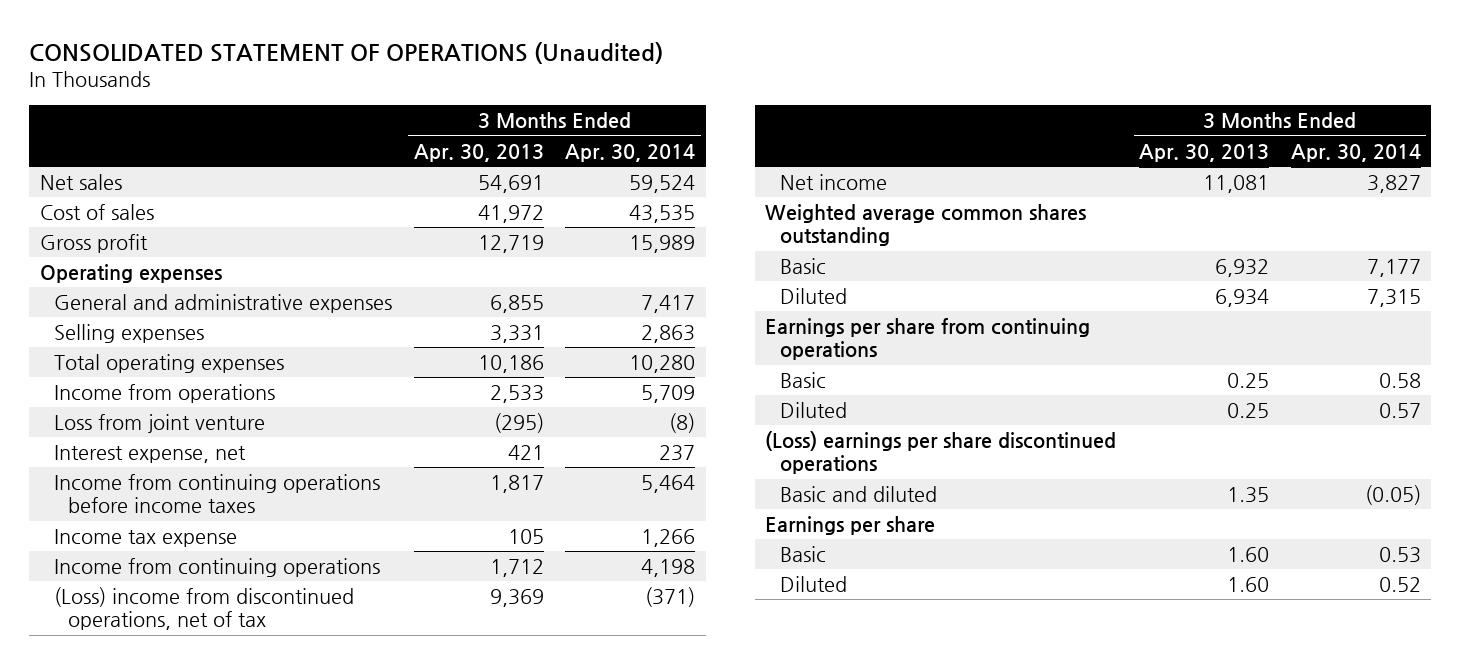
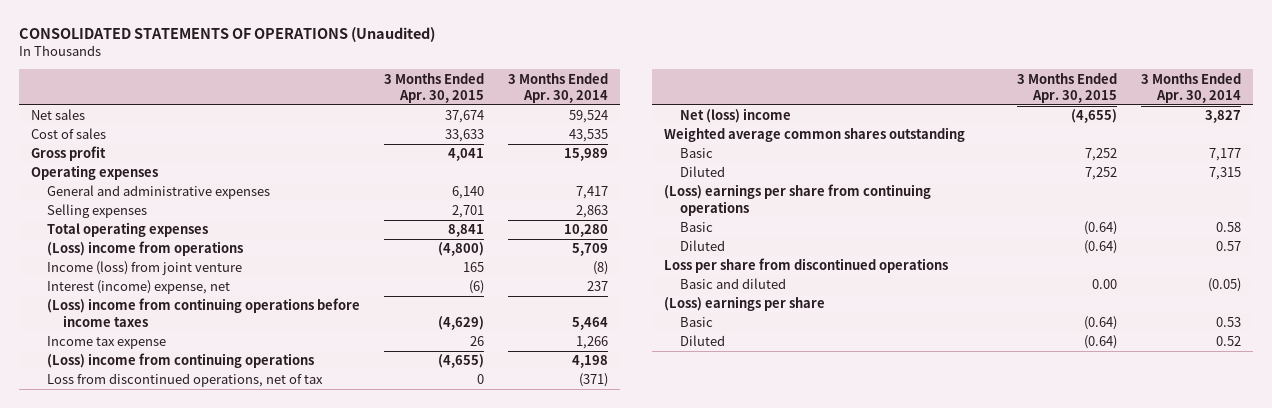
- CONSOLIDATED STATEMENT OF OPERATIONS (Unaudited)
+ CONSOLIDATED STATEMENTS OF OPERATIONS (Unaudited)
- | 3 Months Ended Apr. 30, 2013 | 3 Months Ended Apr. 30, 2014
+ | 3 Months Ended Apr. 30, 2015 | 3 Months Ended Apr. 30, 2014
- Income from operations | 2,533 | 5,709
- Loss from joint venture | (295) | (8)
- Interest expense, net | 421 | 237
- Income from continuing operations before income taxes | 1,817 | 5,464
+ (Loss) income from operations | (4,800) | 5,709
+ Income (loss) from joint venture | 165 | (8)
+ Interest (income) expense, net | (6) | 237
+ (Loss) income from continuing operations before income taxes | (4,629) | 5,464
- Income from continuing operations | 1,712 | 4,198
- (Loss) income from discontinued operations, net of tax | 9,369 | (371)
- Net income | 11,081 | 3,827
+ (Loss) income from continuing operations | (4,655) | 4,198
+ Loss from discontinued operations, net of tax | 0 | (371)
+ Net (loss) income | (4,655) | 3,827
- Earnings per share from continuing operations
+ (Loss) earnings per share from continuing operations
- (Loss) earnings per share discontinued operations
+ Loss per share from discontinued operations
- Earnings per share
+ (Loss) earnings per share

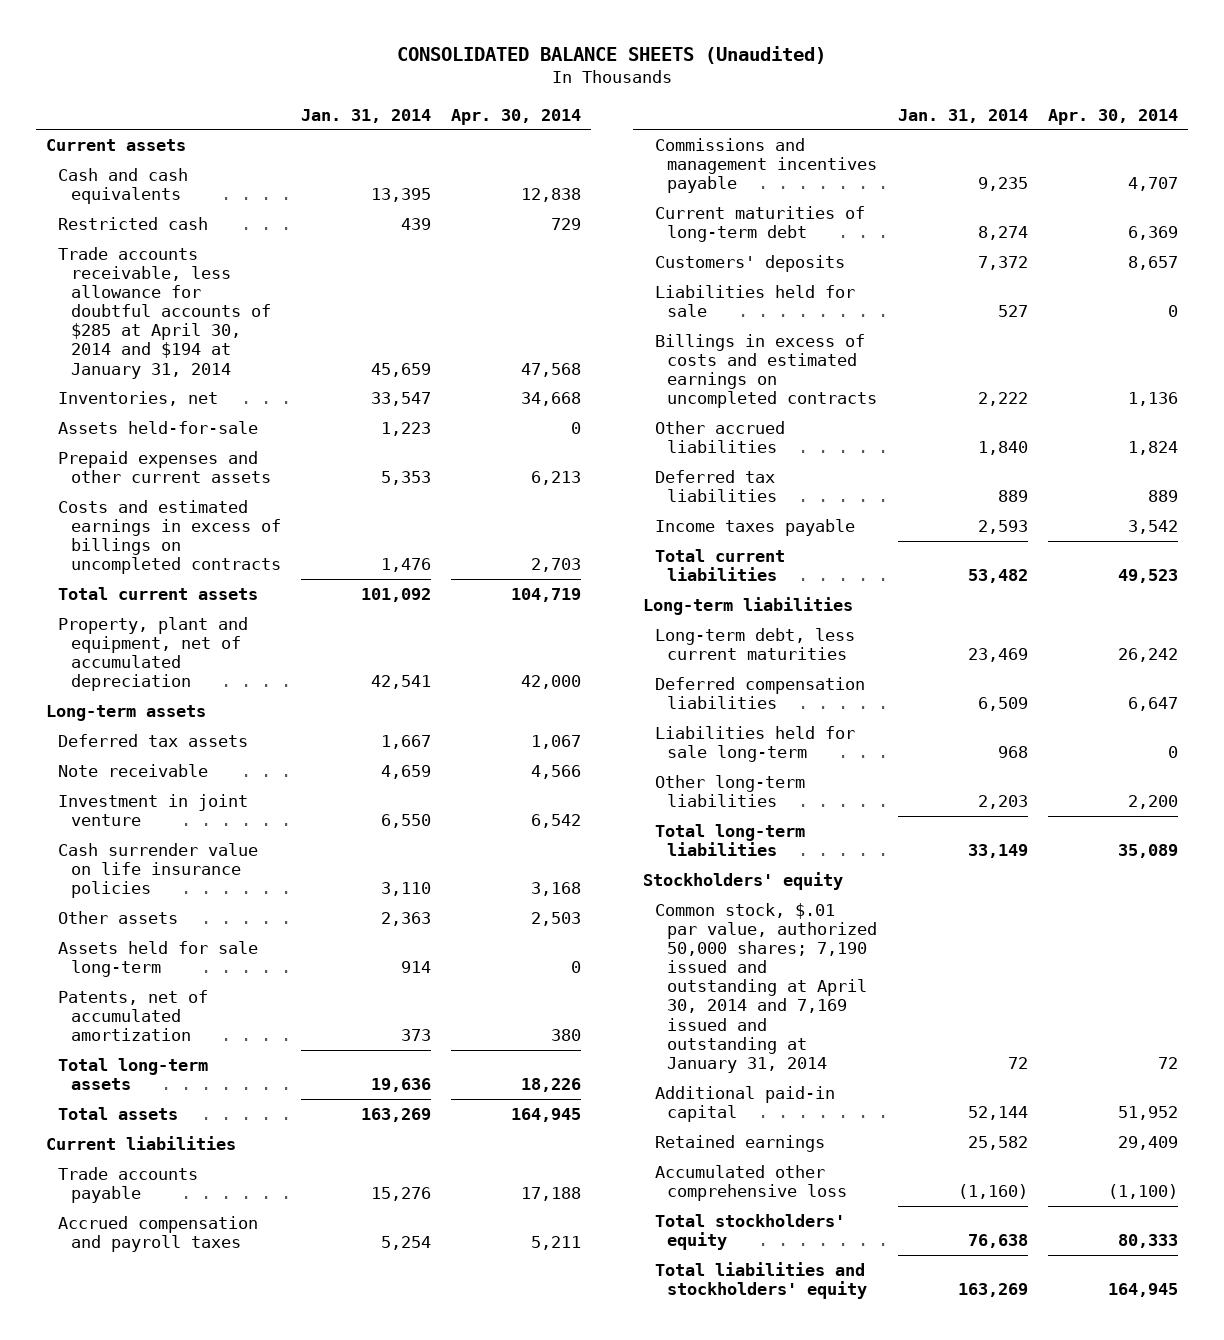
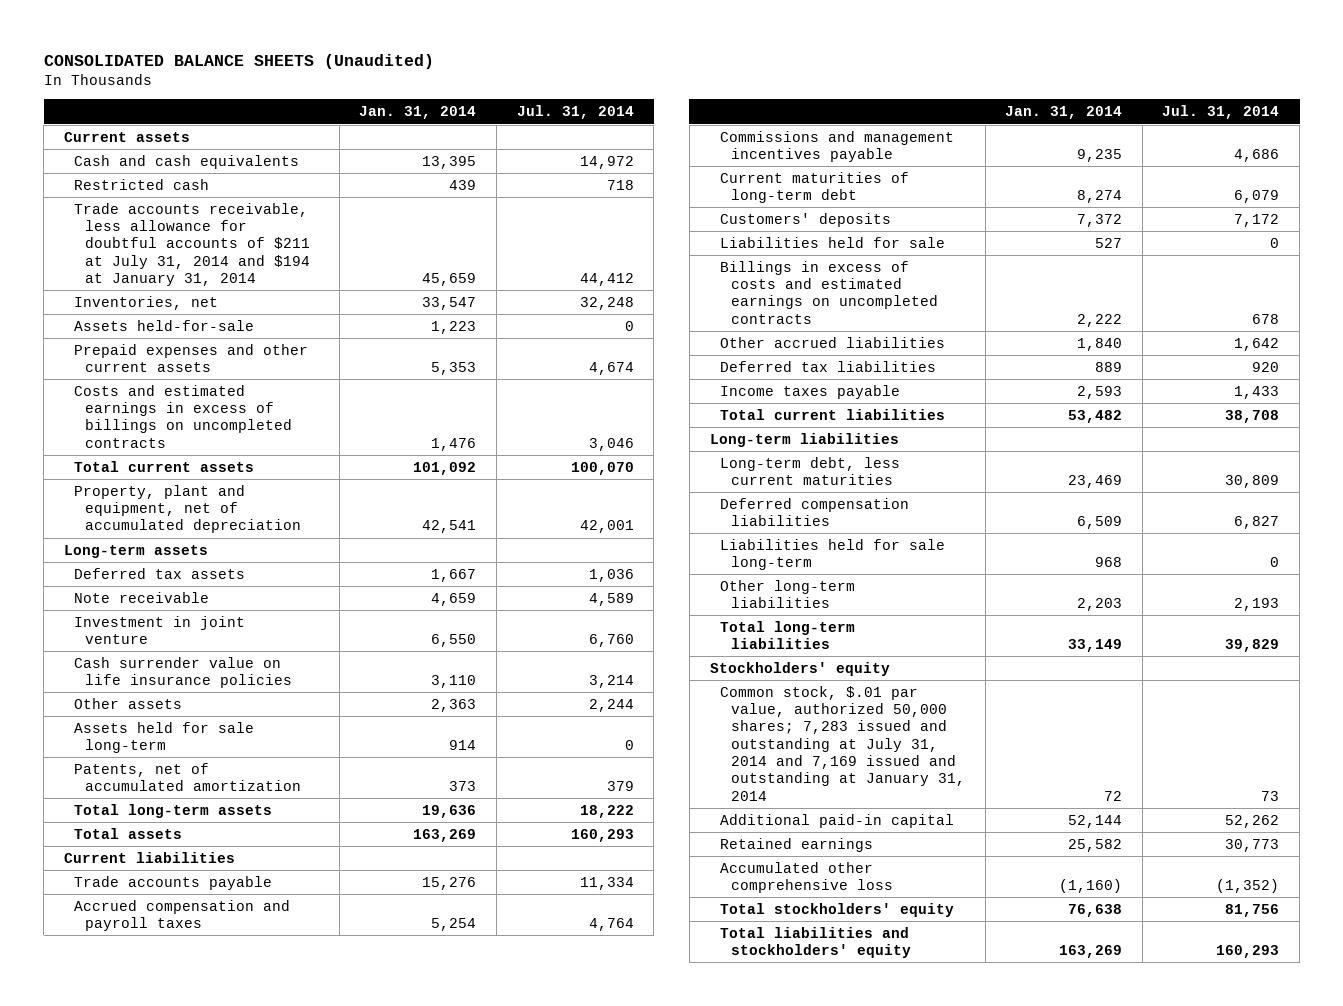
- | Jan. 31, 2014 | Apr. 30, 2014
+ | Jan. 31, 2014 | Jul. 31, 2014
- Trade accounts receivable, less allowance for doubtful accounts of $285 at April 30, 2014 and $194 at January 31, 2014 | 45,659 | 47,568
+ Trade accounts receivable, less allowance for doubtful accounts of $211 at July 31, 2014 and $194 at January 31, 2014 | 45,659 | 44,412
- Common stock, $.01 par value, authorized 50,000 shares; 7,190 issued and outstanding at April 30, 2014 and 7,169 issued and outstanding at January 31, 2014 | 72 | 72
+ Common stock, $.01 par value, authorized 50,000 shares; 7,283 issued and outstanding at July 31, 2014 and 7,169 issued and outstanding at January 31, 2014 | 72 | 73

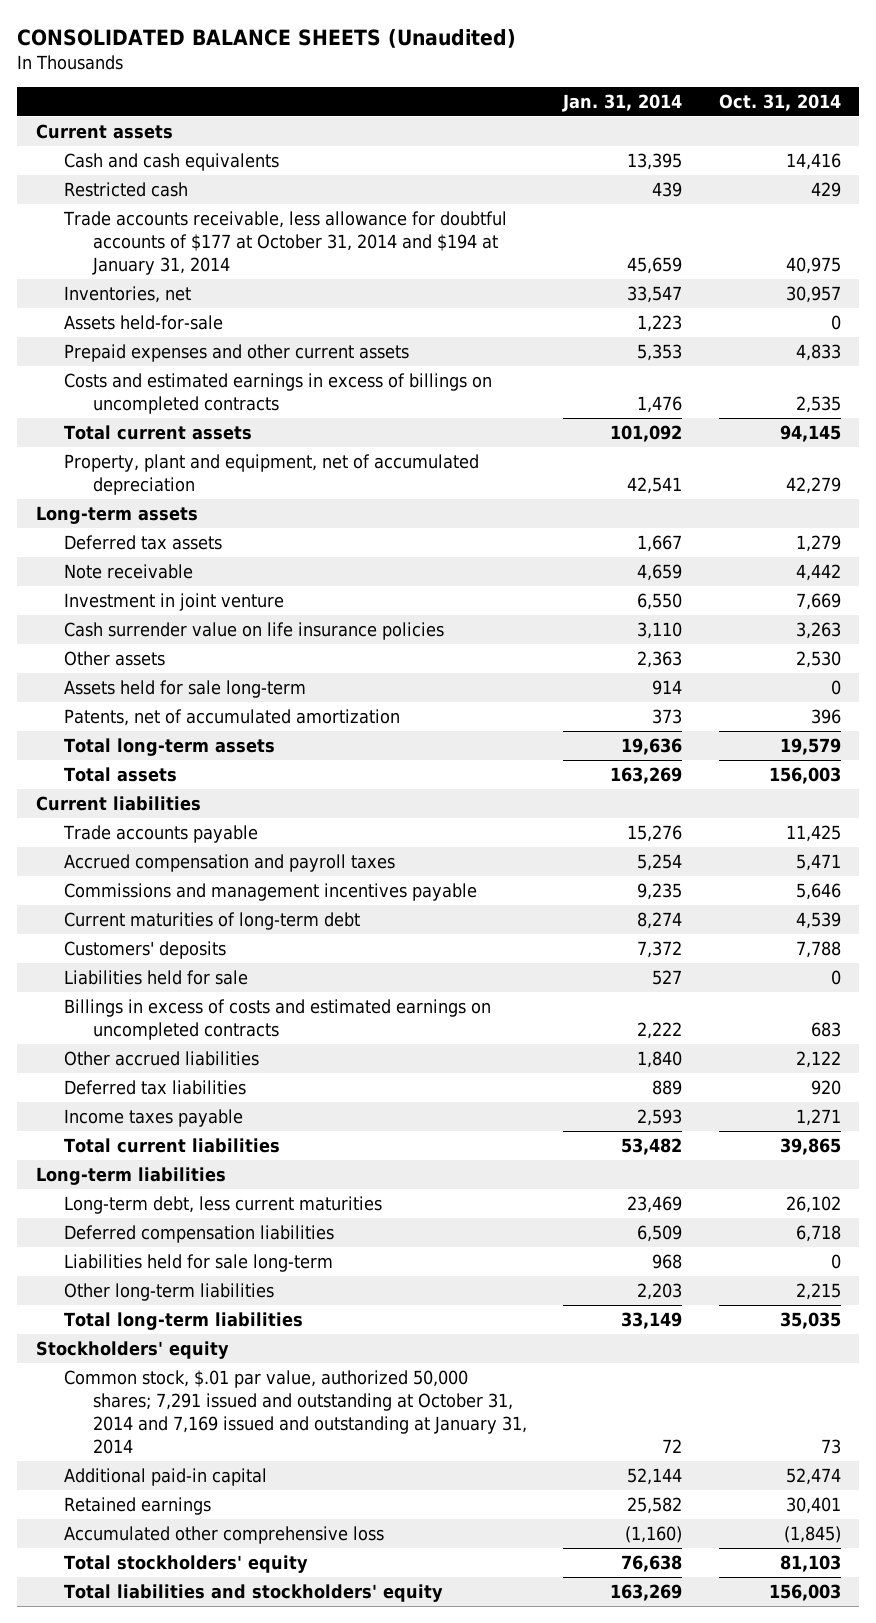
- | Jan. 31, 2014 | Jul. 31, 2014
+ | Jan. 31, 2014 | Oct. 31, 2014
- Trade accounts receivable, less allowance for doubtful accounts of $211 at July 31, 2014 and $194 at January 31, 2014 | 45,659 | 44,412
+ Trade accounts receivable, less allowance for doubtful accounts of $177 at October 31, 2014 and $194 at January 31, 2014 | 45,659 | 40,975
- Common stock, $.01 par value, authorized 50,000 shares; 7,283 issued and outstanding at July 31, 2014 and 7,169 issued and outstanding at January 31, 2014 | 72 | 73
+ Common stock, $.01 par value, authorized 50,000 shares; 7,291 issued and outstanding at October 31, 2014 and 7,169 issued and outstanding at January 31, 2014 | 72 | 73

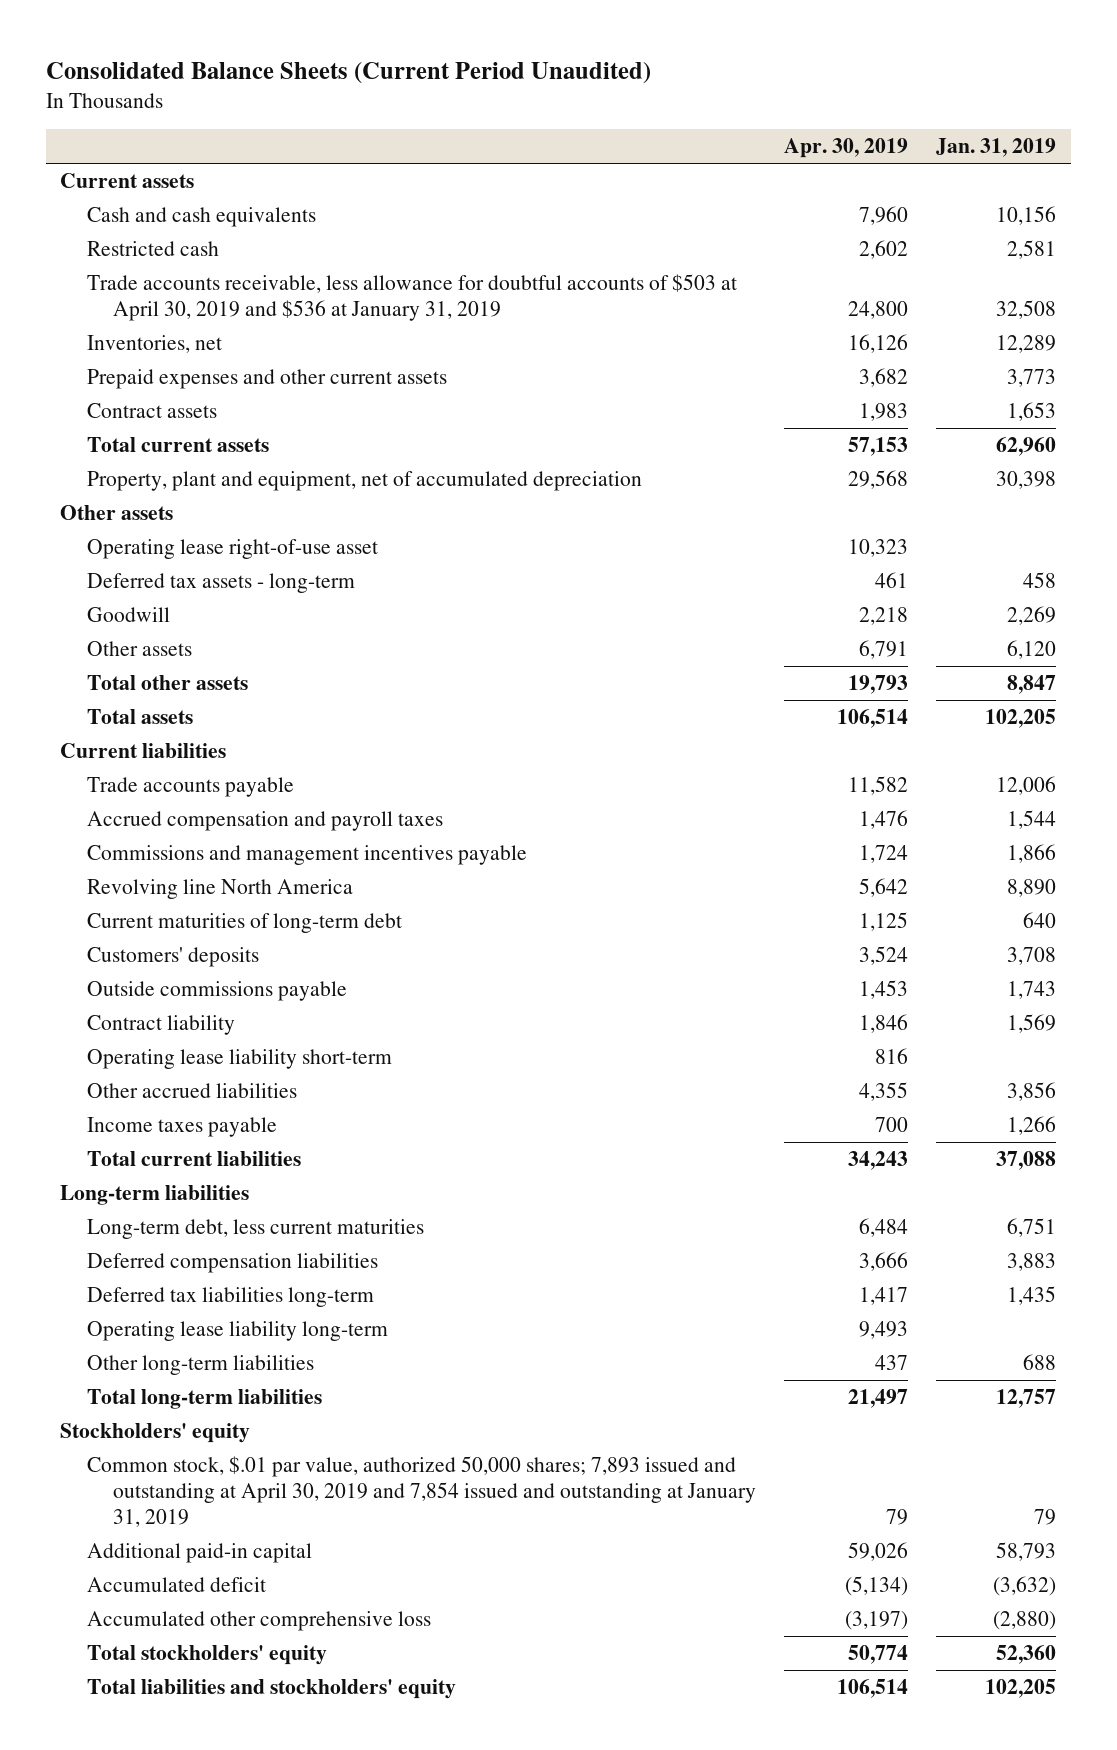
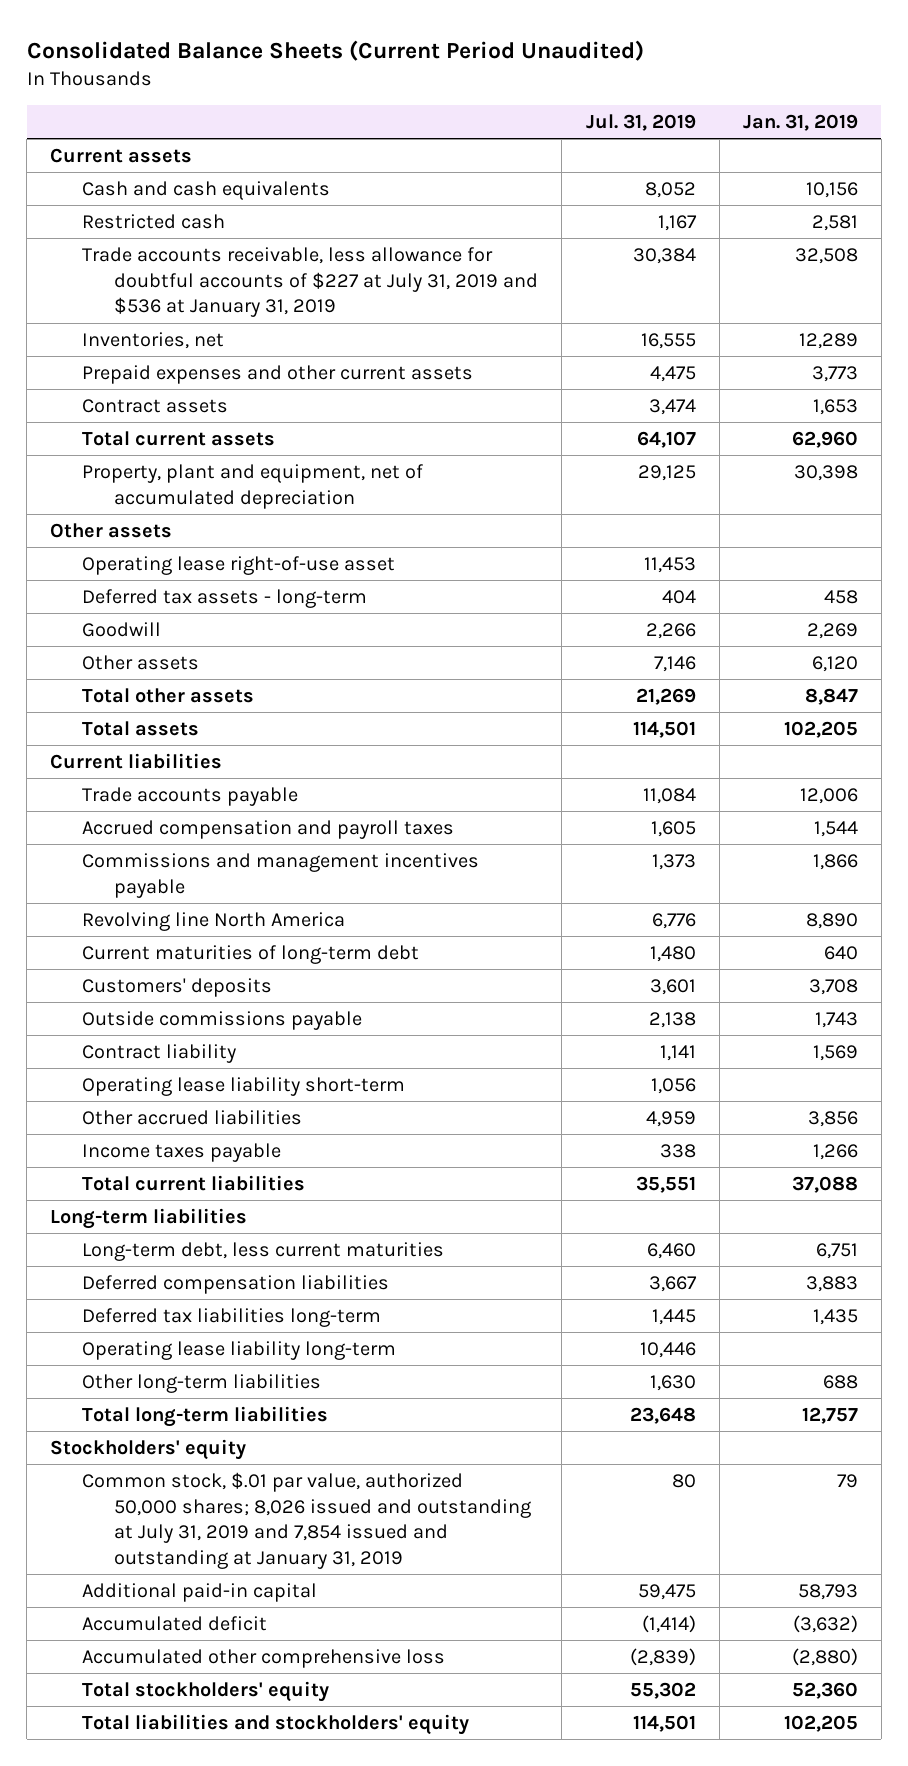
- | Apr. 30, 2019 | Jan. 31, 2019
+ | Jul. 31, 2019 | Jan. 31, 2019
- Trade accounts receivable, less allowance for doubtful accounts of $503 at April 30, 2019 and $536 at January 31, 2019 | 24,800 | 32,508
+ Trade accounts receivable, less allowance for doubtful accounts of $227 at July 31, 2019 and $536 at January 31, 2019 | 30,384 | 32,508
- Common stock, $.01 par value, authorized 50,000 shares; 7,893 issued and outstanding at April 30, 2019 and 7,854 issued and outstanding at January 31, 2019 | 79 | 79
+ Common stock, $.01 par value, authorized 50,000 shares; 8,026 issued and outstanding at July 31, 2019 and 7,854 issued and outstanding at January 31, 2019 | 80 | 79

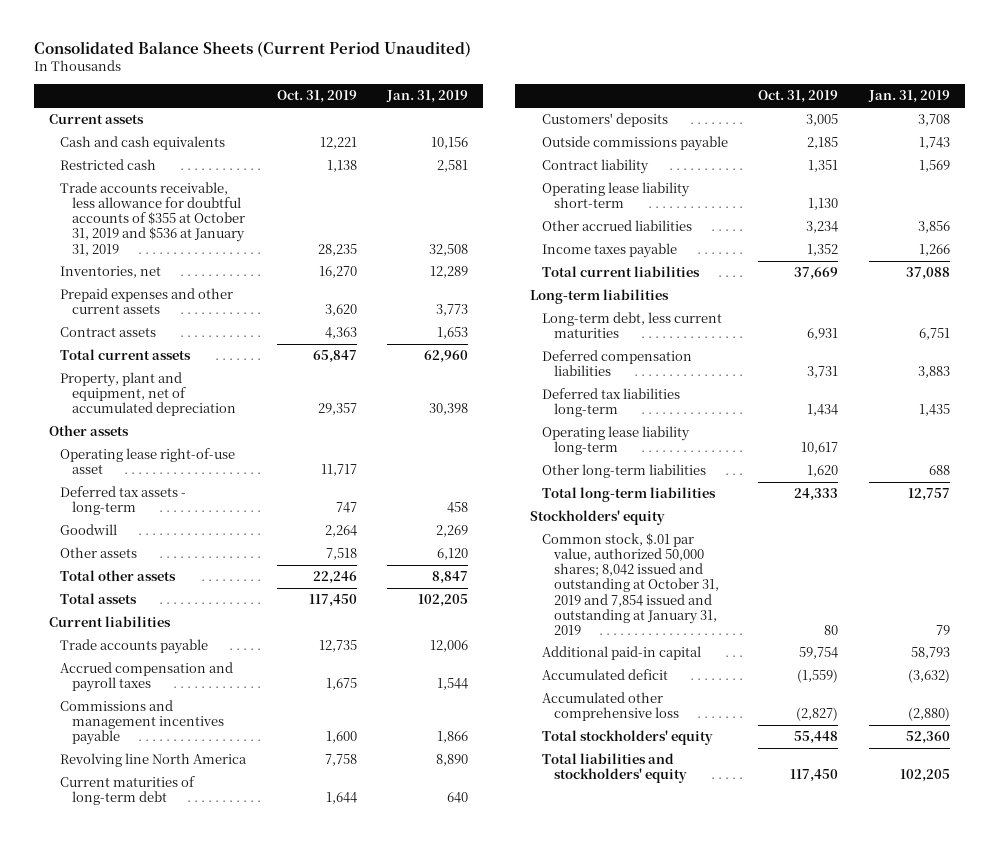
- | Jul. 31, 2019 | Jan. 31, 2019
+ | Oct. 31, 2019 | Jan. 31, 2019
- Trade accounts receivable, less allowance for doubtful accounts of $227 at July 31, 2019 and $536 at January 31, 2019 | 30,384 | 32,508
+ Trade accounts receivable, less allowance for doubtful accounts of $355 at October 31, 2019 and $536 at January 31, 2019 | 28,235 | 32,508
- Common stock, $.01 par value, authorized 50,000 shares; 8,026 issued and outstanding at July 31, 2019 and 7,854 issued and outstanding at January 31, 2019 | 80 | 79
+ Common stock, $.01 par value, authorized 50,000 shares; 8,042 issued and outstanding at October 31, 2019 and 7,854 issued and outstanding at January 31, 2019 | 80 | 79

